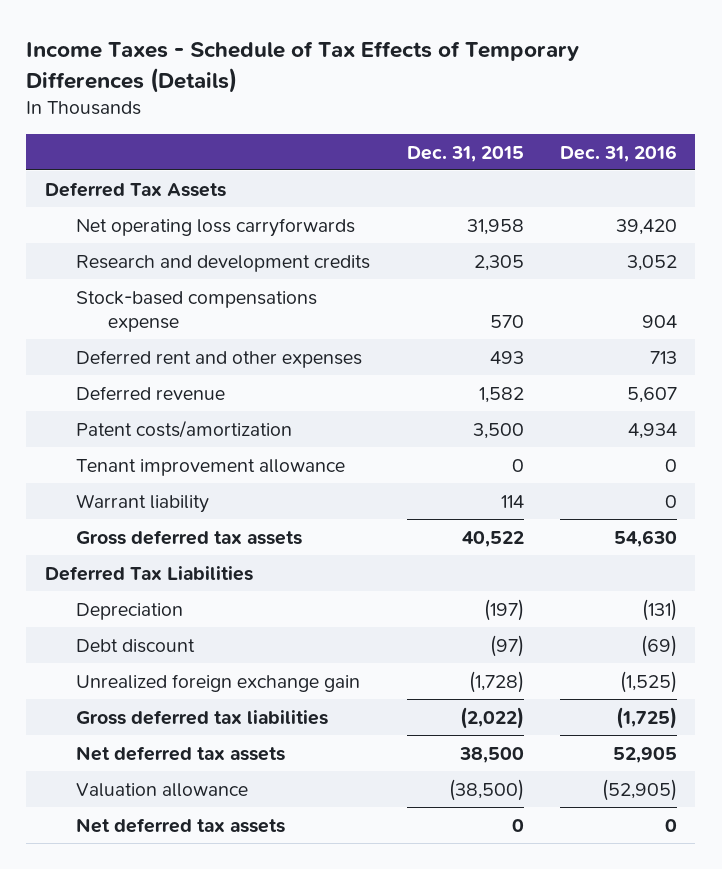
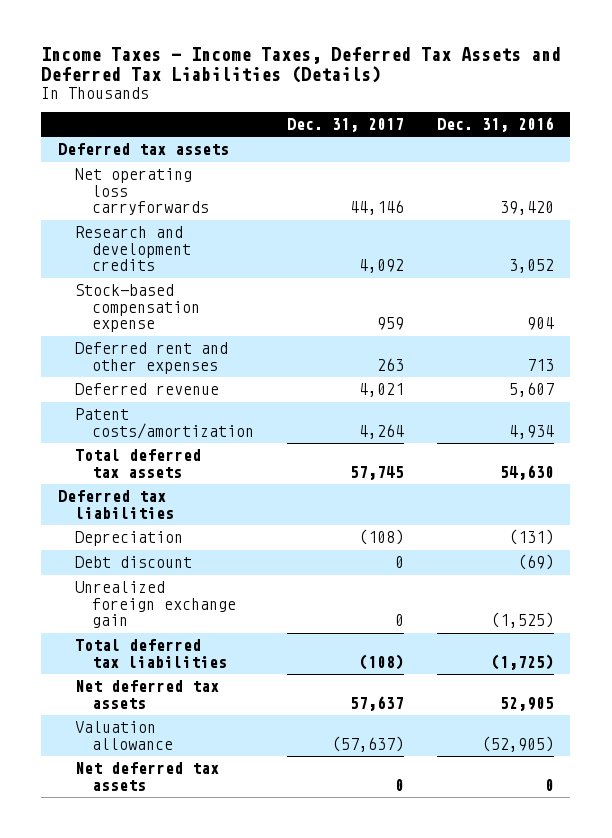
- Income Taxes - Schedule of Tax Effects of Temporary Differences (Details)
+ Income Taxes - Income Taxes, Deferred Tax Assets and Deferred Tax Liabilities (Details)
- | Dec. 31, 2015 | Dec. 31, 2016
+ | Dec. 31, 2017 | Dec. 31, 2016
- Deferred Tax Assets
+ Deferred tax assets
- Stock-based compensations expense | 570 | 904
+ Stock-based compensation expense | 959 | 904
- Tenant improvement allowance | 0 | 0
- Warrant liability | 114 | 0
- Gross deferred tax assets | 40,522 | 54,630
- Deferred Tax Liabilities
+ Total deferred tax assets | 57,745 | 54,630
+ Deferred tax liabilities
- Gross deferred tax liabilities | (2,022) | (1,725)
+ Total deferred tax liabilities | (108) | (1,725)

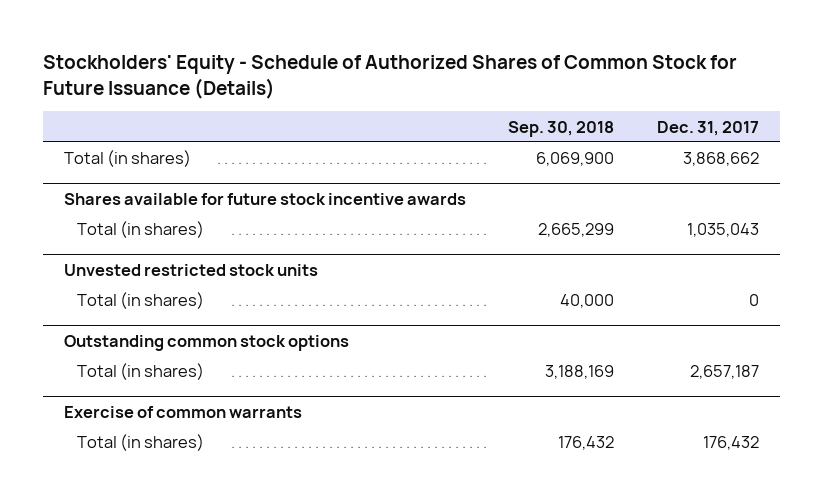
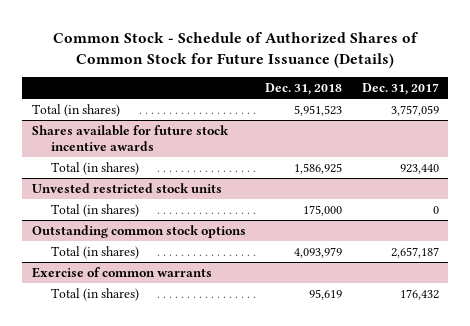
- Stockholders' Equity - Schedule of Authorized Shares of Common Stock for Future Issuance (Details)
+ Common Stock - Schedule of Authorized Shares of Common Stock for Future Issuance (Details)
- | Sep. 30, 2018 | Dec. 31, 2017
+ | Dec. 31, 2018 | Dec. 31, 2017
- Total (in shares) | 6,069,900 | 3,868,662
+ Total (in shares) | 5,951,523 | 3,757,059
@ Shares available for future stock incentive awards
- Total (in shares) | 2,665,299 | 1,035,043
+ Total (in shares) | 1,586,925 | 923,440

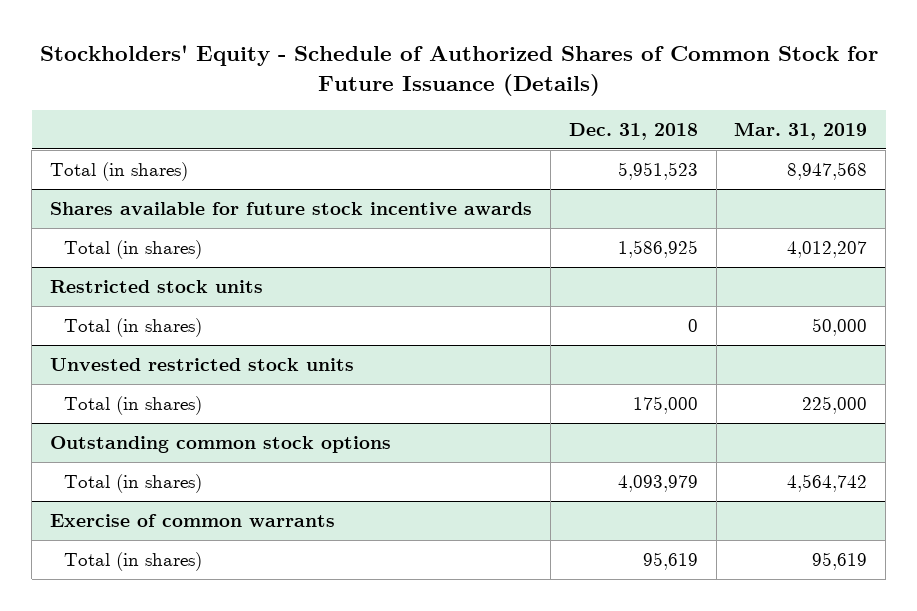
- Common Stock - Schedule of Authorized Shares of Common Stock for Future Issuance (Details)
+ Stockholders' Equity - Schedule of Authorized Shares of Common Stock for Future Issuance (Details)
- | Dec. 31, 2018 | Dec. 31, 2017
+ | Dec. 31, 2018 | Mar. 31, 2019
+ Restricted stock units
+ Total (in shares) | 0 | 50,000

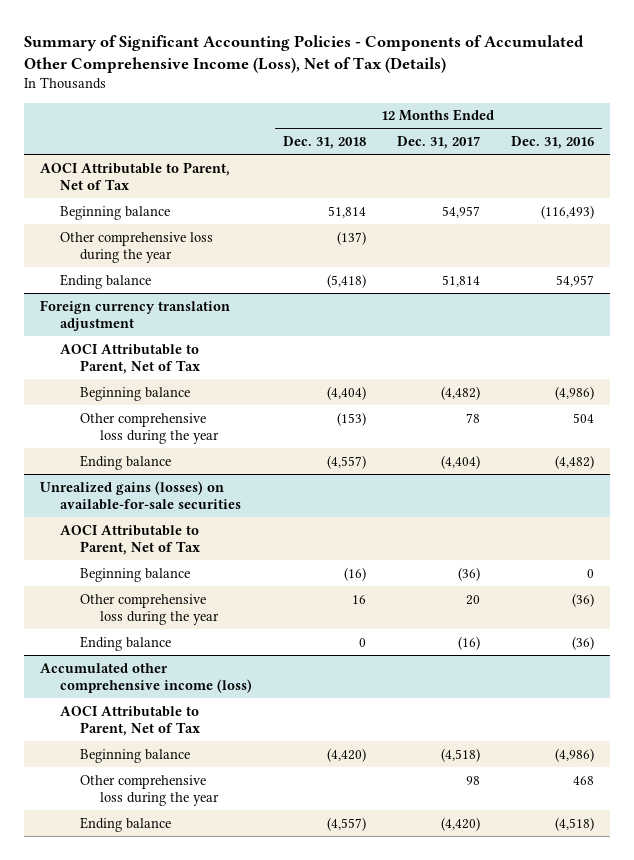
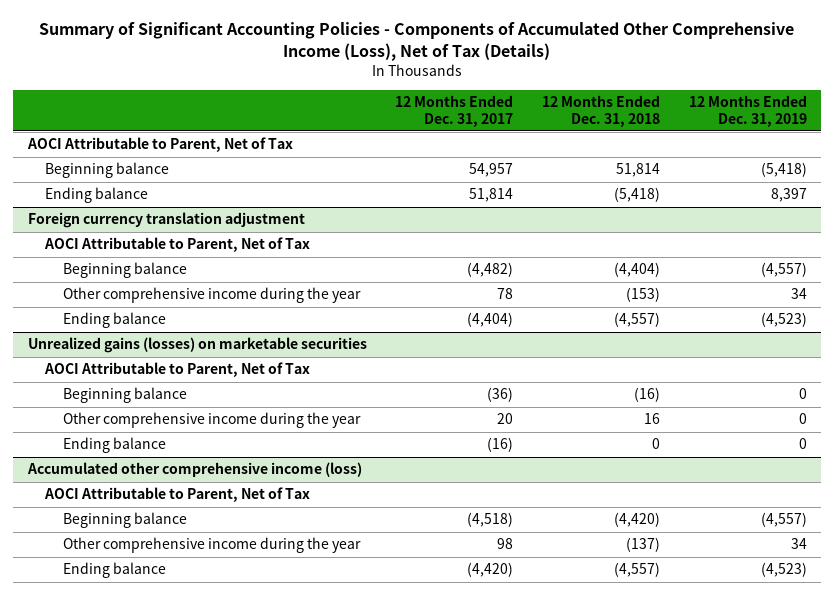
- | 12 Months Ended Dec. 31, 2018 | 12 Months Ended Dec. 31, 2017 | 12 Months Ended Dec. 31, 2016
+ | 12 Months Ended Dec. 31, 2017 | 12 Months Ended Dec. 31, 2018 | 12 Months Ended Dec. 31, 2019
- Other comprehensive loss during the year | (137) | |
@ Foreign currency translation adjustment
- Other comprehensive loss during the year | (153) | 78 | 504
+ Other comprehensive income during the year | 78 | (153) | 34
- Unrealized gains (losses) on available-for-sale securities
+ Unrealized gains (losses) on marketable securities
- Other comprehensive loss during the year | 16 | 20 | (36)
+ Other comprehensive income during the year | 20 | 16 | 0
@ Accumulated other comprehensive income (loss)
- Other comprehensive loss during the year | | 98 | 468
+ Other comprehensive income during the year | 98 | (137) | 34

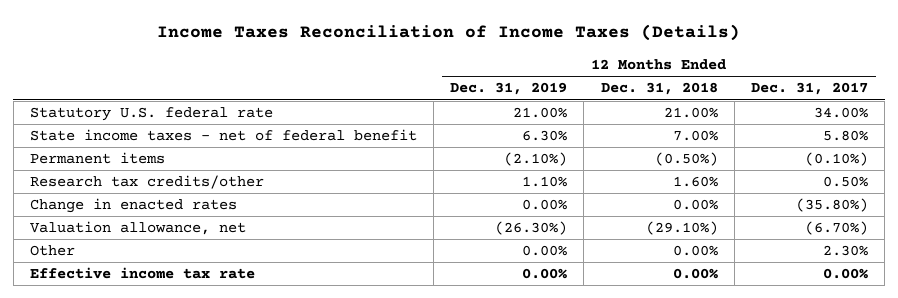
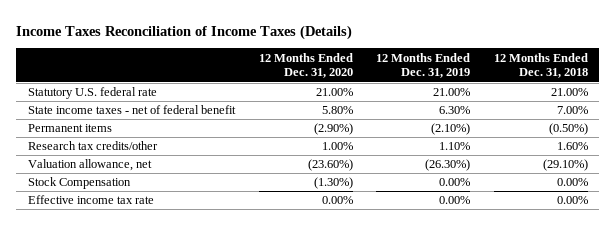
- | 12 Months Ended Dec. 31, 2019 | 12 Months Ended Dec. 31, 2018 | 12 Months Ended Dec. 31, 2017
+ | 12 Months Ended Dec. 31, 2020 | 12 Months Ended Dec. 31, 2019 | 12 Months Ended Dec. 31, 2018
- Change in enacted rates | 0.00% | 0.00% | (35.80%)
- Other | 0.00% | 0.00% | 2.30%
+ Stock Compensation | (1.30%) | 0.00% | 0.00%

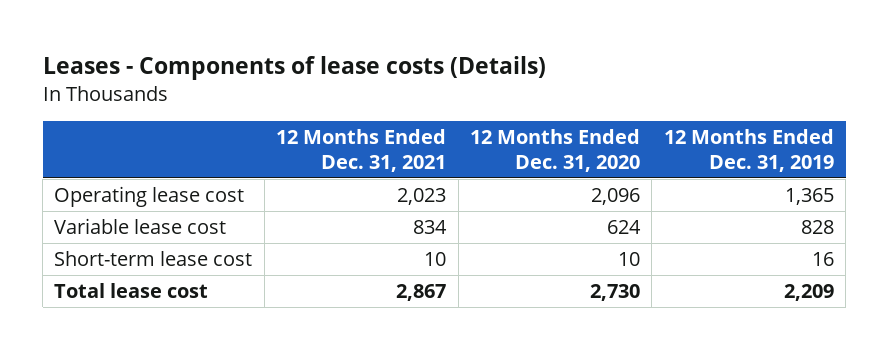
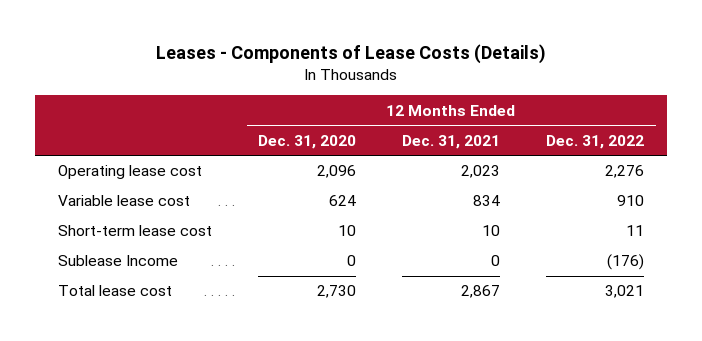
- Leases - Components of lease costs (Details)
+ Leases - Components of Lease Costs (Details)
- | 12 Months Ended Dec. 31, 2021 | 12 Months Ended Dec. 31, 2020 | 12 Months Ended Dec. 31, 2019
+ | 12 Months Ended Dec. 31, 2020 | 12 Months Ended Dec. 31, 2021 | 12 Months Ended Dec. 31, 2022
+ Sublease Income | 0 | 0 | (176)

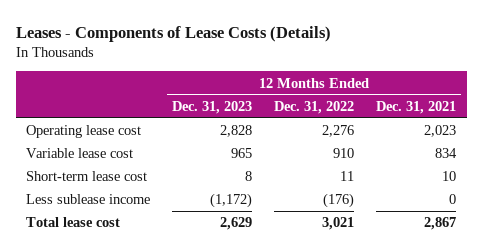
- | 12 Months Ended Dec. 31, 2020 | 12 Months Ended Dec. 31, 2021 | 12 Months Ended Dec. 31, 2022
+ | 12 Months Ended Dec. 31, 2023 | 12 Months Ended Dec. 31, 2022 | 12 Months Ended Dec. 31, 2021
- Sublease Income | 0 | 0 | (176)
+ Less sublease income | (1,172) | (176) | 0

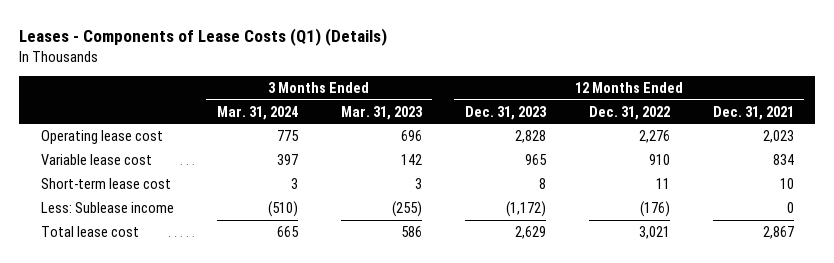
- Leases - Components of Lease Costs (Details)
+ Leases - Components of Lease Costs (Q1) (Details)
- | 12 Months Ended Dec. 31, 2023 | 12 Months Ended Dec. 31, 2022 | 12 Months Ended Dec. 31, 2021
+ | 3 Months Ended Mar. 31, 2024 | 3 Months Ended Mar. 31, 2023 | 12 Months Ended Dec. 31, 2023 | 12 Months Ended Dec. 31, 2022 | 12 Months Ended Dec. 31, 2021
- Less sublease income | (1,172) | (176) | 0
+ Less: Sublease income | (510) | (255) | (1,172) | (176) | 0

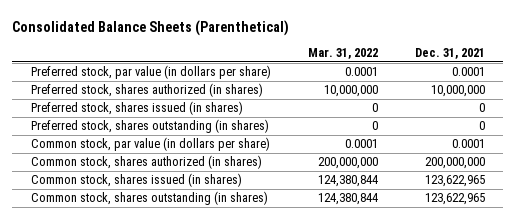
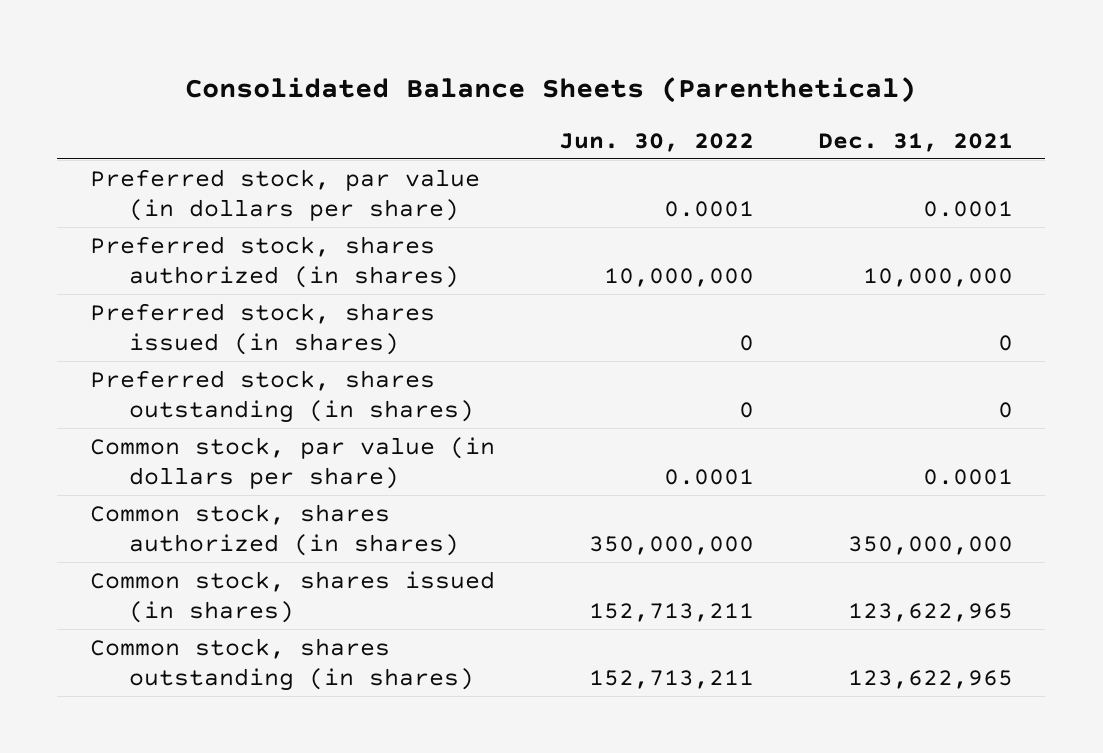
- | Mar. 31, 2022 | Dec. 31, 2021
+ | Jun. 30, 2022 | Dec. 31, 2021
- Common stock, shares authorized (in shares) | 200,000,000 | 200,000,000
+ Common stock, shares authorized (in shares) | 350,000,000 | 350,000,000

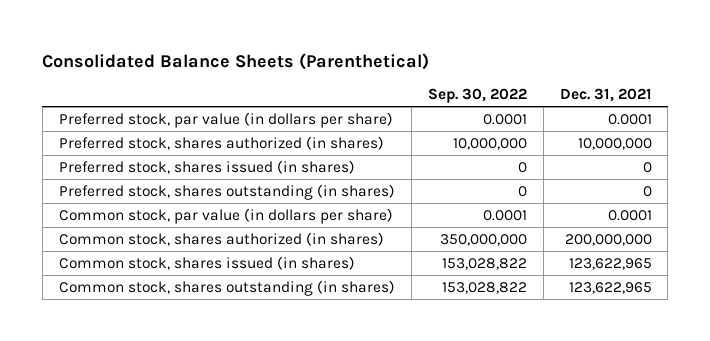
- | Jun. 30, 2022 | Dec. 31, 2021
+ | Sep. 30, 2022 | Dec. 31, 2021
- Common stock, shares authorized (in shares) | 350,000,000 | 350,000,000
+ Common stock, shares authorized (in shares) | 350,000,000 | 200,000,000

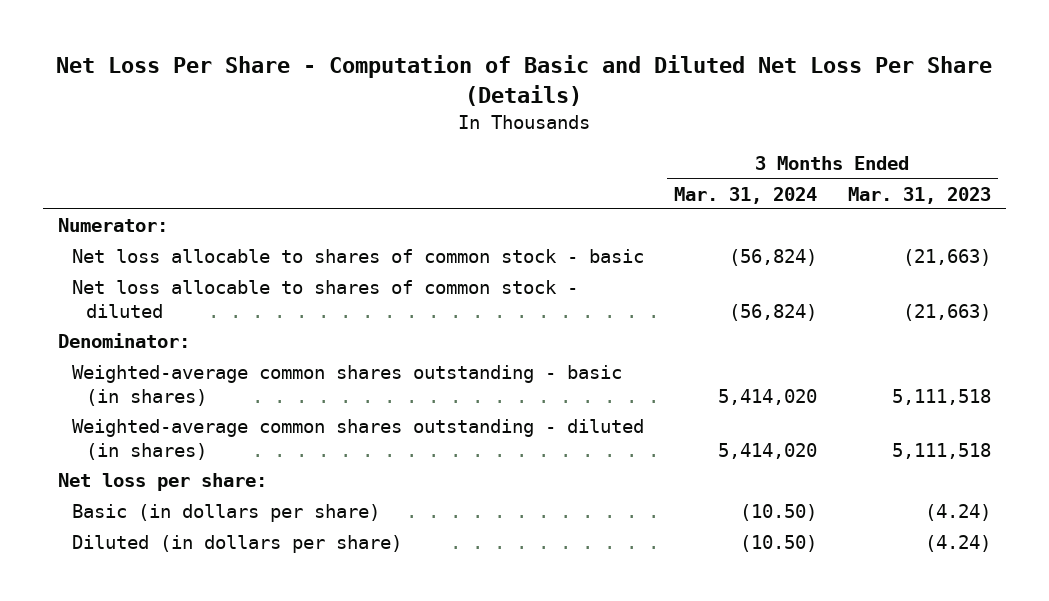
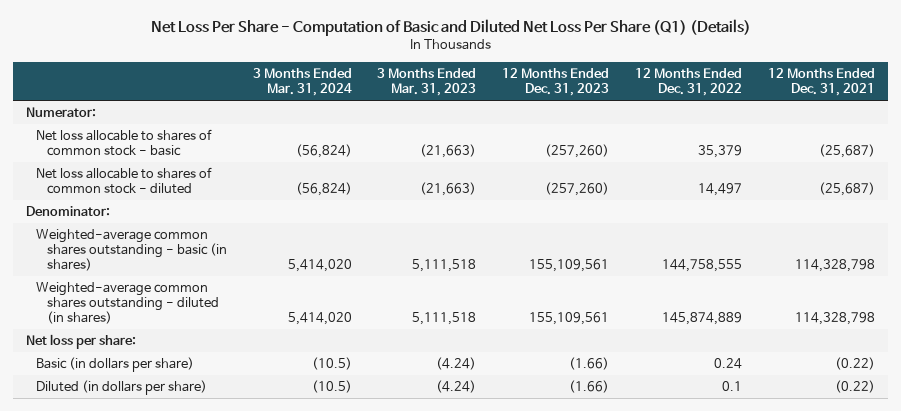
- Net Loss Per Share - Computation of Basic and Diluted Net Loss Per Share (Details)
+ Net Loss Per Share - Computation of Basic and Diluted Net Loss Per Share (Q1) (Details)
- | 3 Months Ended Mar. 31, 2024 | 3 Months Ended Mar. 31, 2023
+ | 3 Months Ended Mar. 31, 2024 | 3 Months Ended Mar. 31, 2023 | 12 Months Ended Dec. 31, 2023 | 12 Months Ended Dec. 31, 2022 | 12 Months Ended Dec. 31, 2021
- Basic (in dollars per share) | (10.50) | (4.24)
- Diluted (in dollars per share) | (10.50) | (4.24)
+ Basic (in dollars per share) | (10.5) | (4.24) | (1.66) | 0.24 | (0.22)
+ Diluted (in dollars per share) | (10.5) | (4.24) | (1.66) | 0.1 | (0.22)

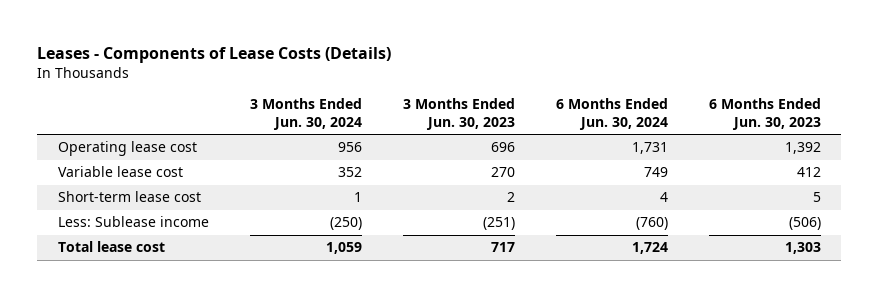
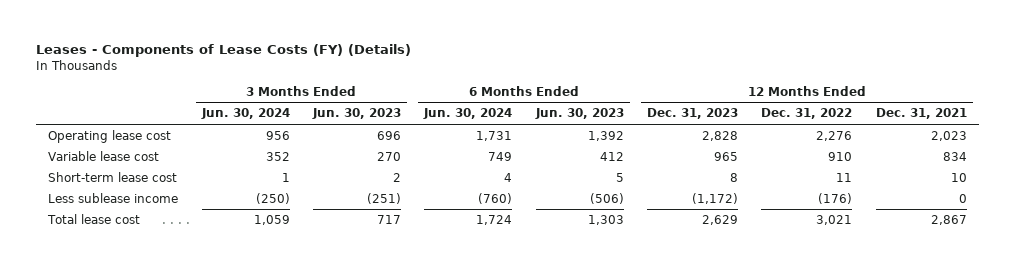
- Leases - Components of Lease Costs (Details)
+ Leases - Components of Lease Costs (FY) (Details)
- | 3 Months Ended Jun. 30, 2024 | 3 Months Ended Jun. 30, 2023 | 6 Months Ended Jun. 30, 2024 | 6 Months Ended Jun. 30, 2023
+ | 3 Months Ended Jun. 30, 2024 | 3 Months Ended Jun. 30, 2023 | 6 Months Ended Jun. 30, 2024 | 6 Months Ended Jun. 30, 2023 | 12 Months Ended Dec. 31, 2023 | 12 Months Ended Dec. 31, 2022 | 12 Months Ended Dec. 31, 2021
- Less: Sublease income | (250) | (251) | (760) | (506)
+ Less sublease income | (250) | (251) | (760) | (506) | (1,172) | (176) | 0

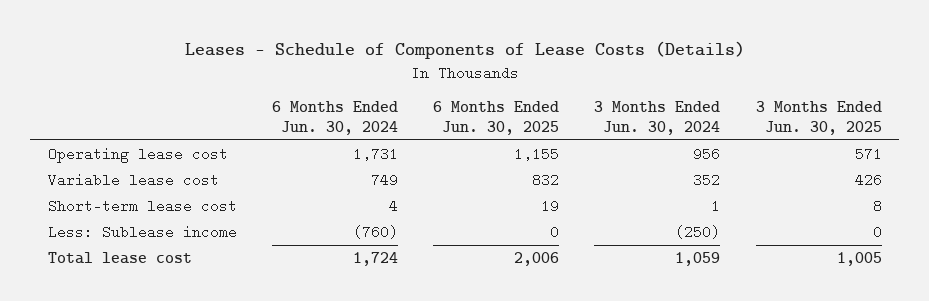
- Leases - Components of Lease Costs (FY) (Details)
+ Leases - Schedule of Components of Lease Costs (Details)
- | 3 Months Ended Jun. 30, 2024 | 3 Months Ended Jun. 30, 2023 | 6 Months Ended Jun. 30, 2024 | 6 Months Ended Jun. 30, 2023 | 12 Months Ended Dec. 31, 2023 | 12 Months Ended Dec. 31, 2022 | 12 Months Ended Dec. 31, 2021
+ | 6 Months Ended Jun. 30, 2024 | 6 Months Ended Jun. 30, 2025 | 3 Months Ended Jun. 30, 2024 | 3 Months Ended Jun. 30, 2025
- Less sublease income | (250) | (251) | (760) | (506) | (1,172) | (176) | 0
+ Less: Sublease income | (760) | 0 | (250) | 0

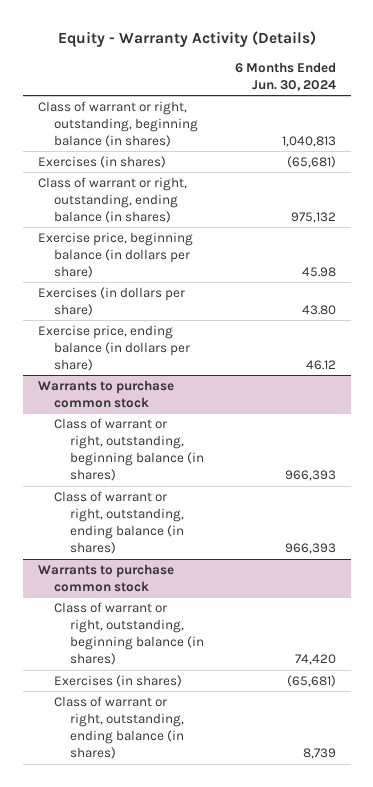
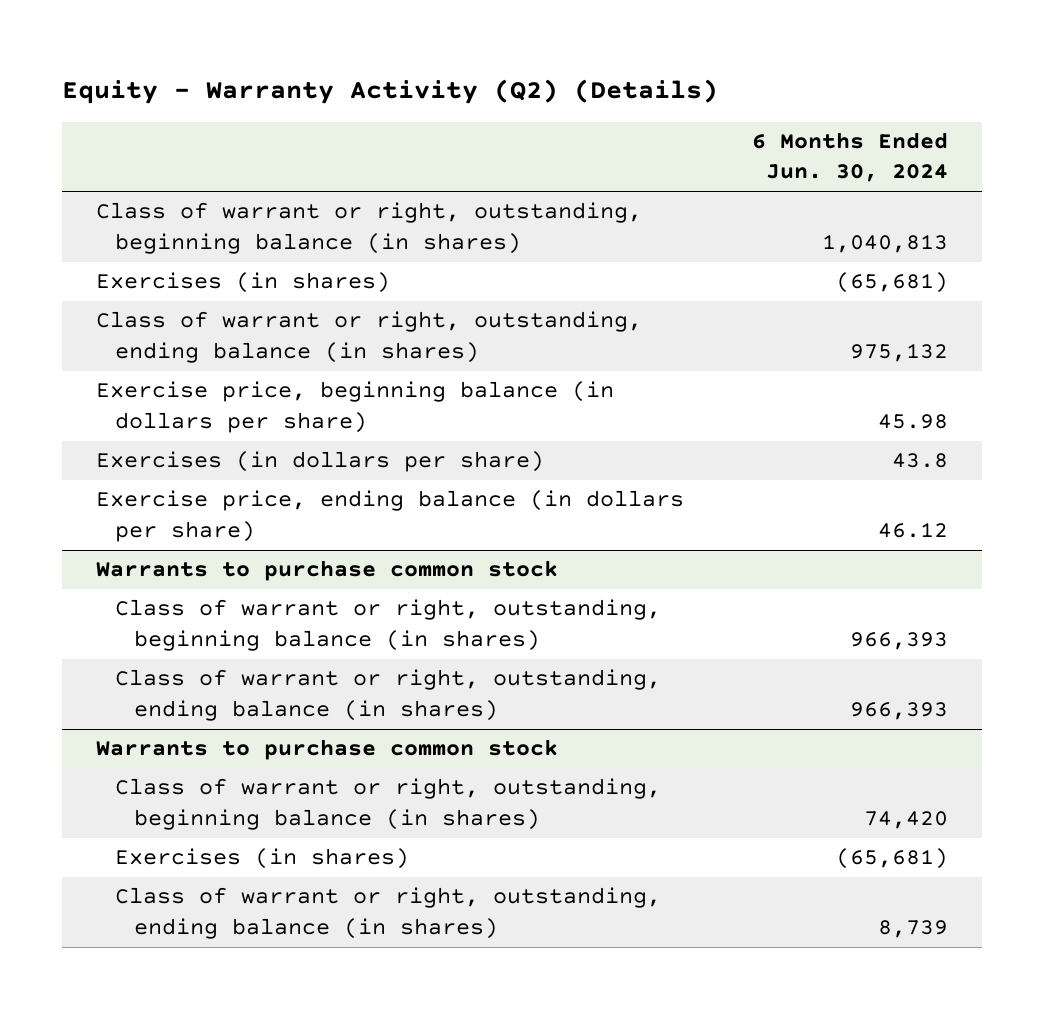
- Equity - Warranty Activity (Details)
+ Equity - Warranty Activity (Q2) (Details)
- Exercises (in dollars per share) | 43.80
+ Exercises (in dollars per share) | 43.8

